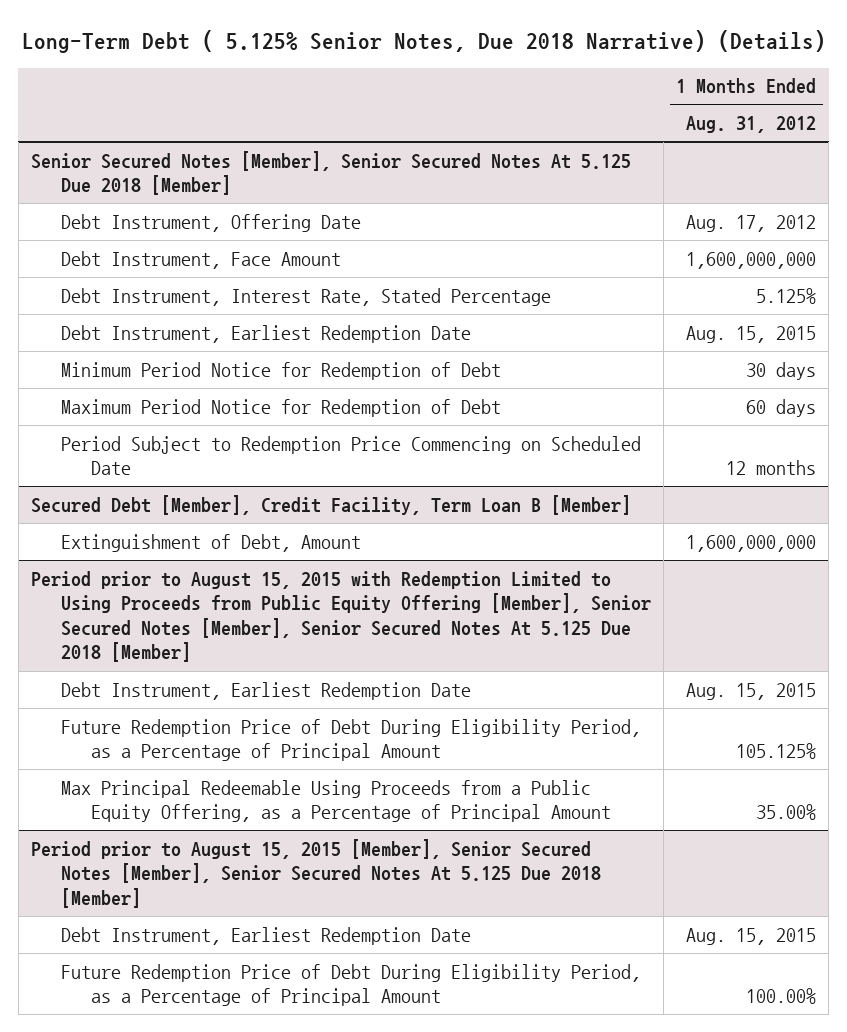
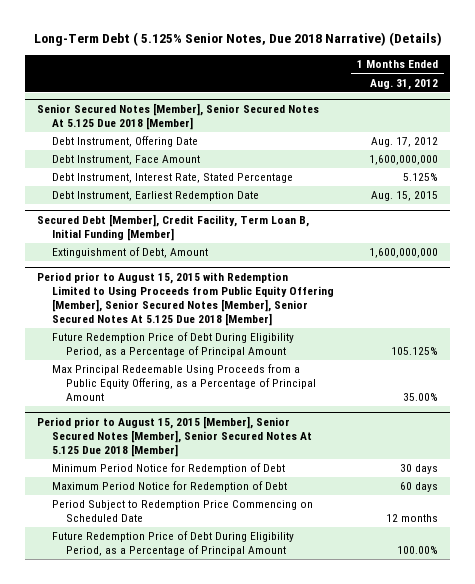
@ Senior Secured Notes [Member], Senior Secured Notes At 5.125 Due 2018 [Member]
- Minimum Period Notice for Redemption of Debt | 30 days
- Maximum Period Notice for Redemption of Debt | 60 days
- Period Subject to Redemption Price Commencing on Scheduled Date | 12 months
- Secured Debt [Member], Credit Facility, Term Loan B [Member]
+ Secured Debt [Member], Credit Facility, Term Loan B, Initial Funding [Member]
@ Period prior to August 15, 2015 with Redemption Limited to Using Proceeds from Public Equity Offering [Member], Senior Secured Notes [Member], Senior Secured Notes At 5.125 Due 2018 [Member]
- Debt Instrument, Earliest Redemption Date | Aug. 15, 2015
@ Period prior to August 15, 2015 [Member], Senior Secured Notes [Member], Senior Secured Notes At 5.125 Due 2018 [Member]
- Debt Instrument, Earliest Redemption Date | Aug. 15, 2015
+ Minimum Period Notice for Redemption of Debt | 30 days
+ Maximum Period Notice for Redemption of Debt | 60 days
+ Period Subject to Redemption Price Commencing on Scheduled Date | 12 months

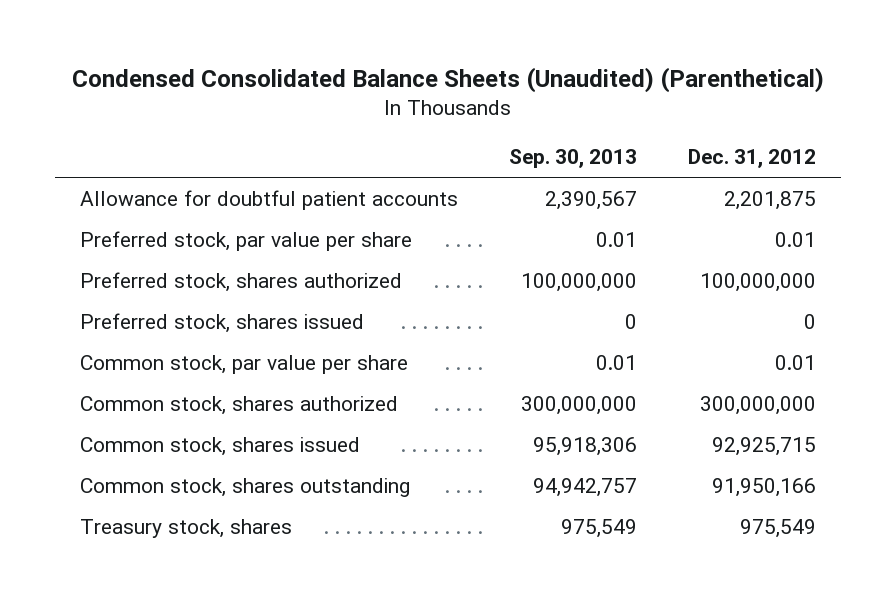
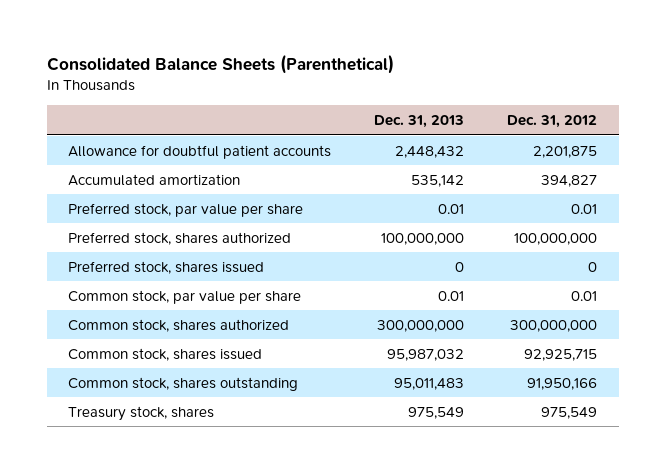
- Condensed Consolidated Balance Sheets (Unaudited) (Parenthetical)
+ Consolidated Balance Sheets (Parenthetical)
- | Sep. 30, 2013 | Dec. 31, 2012
+ | Dec. 31, 2013 | Dec. 31, 2012
+ Accumulated amortization | 535,142 | 394,827

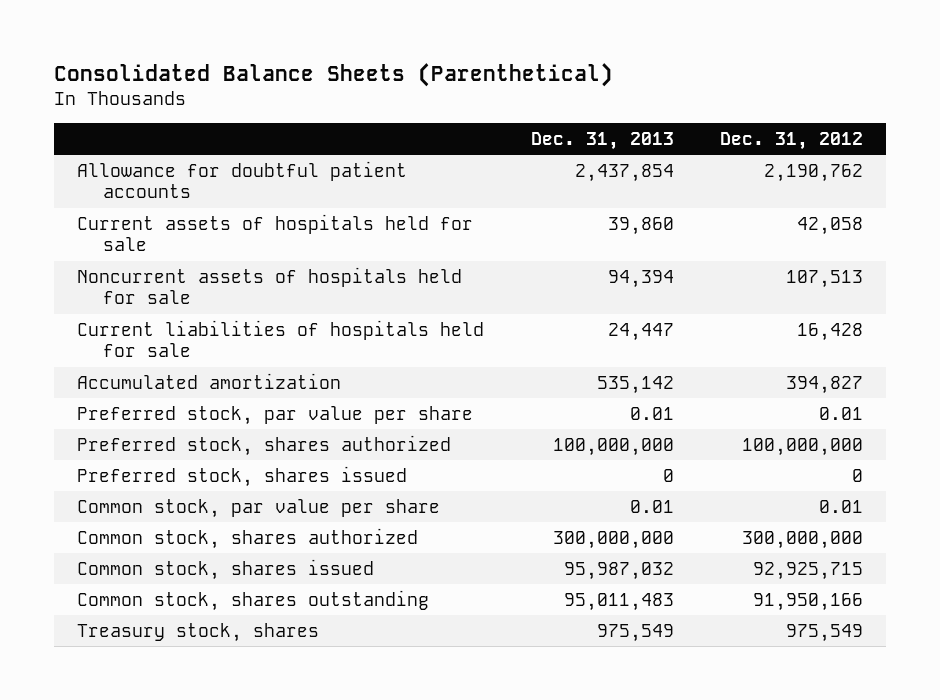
- Allowance for doubtful patient accounts | 2,448,432 | 2,201,875
+ Allowance for doubtful patient accounts | 2,437,854 | 2,190,762
+ Current assets of hospitals held for sale | 39,860 | 42,058
+ Noncurrent assets of hospitals held for sale | 94,394 | 107,513
+ Current liabilities of hospitals held for sale | 24,447 | 16,428

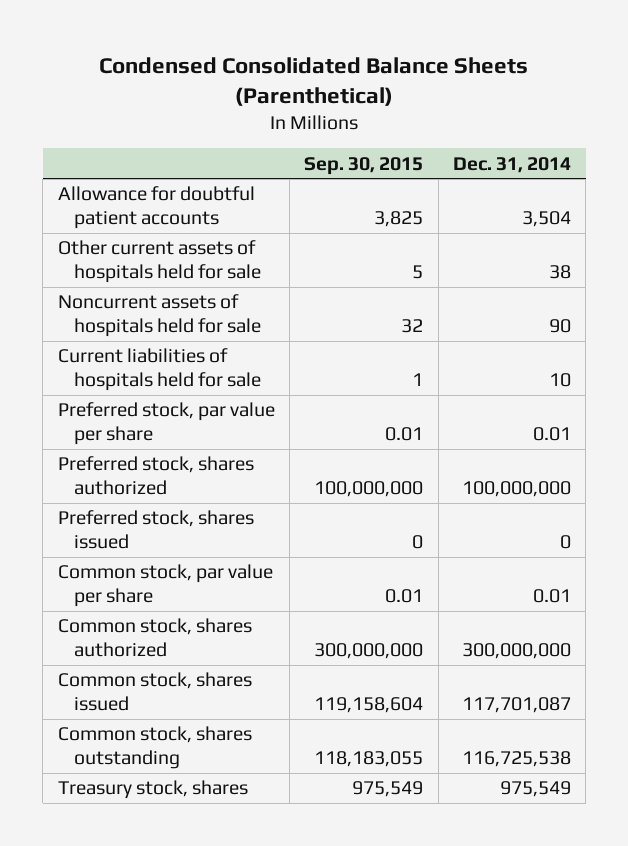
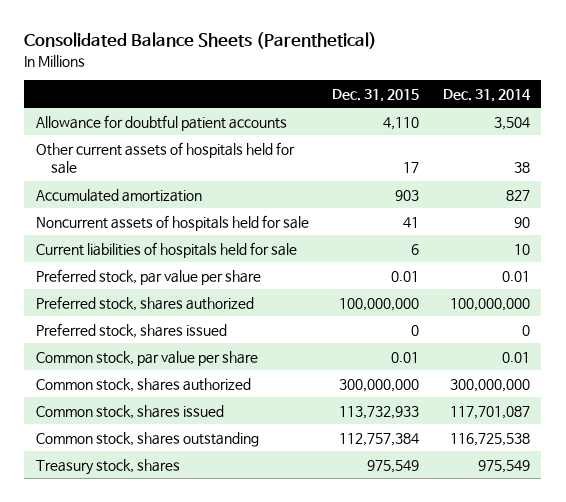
- Condensed Consolidated Balance Sheets (Parenthetical)
+ Consolidated Balance Sheets (Parenthetical)
- | Sep. 30, 2015 | Dec. 31, 2014
+ | Dec. 31, 2015 | Dec. 31, 2014
+ Accumulated amortization | 903 | 827

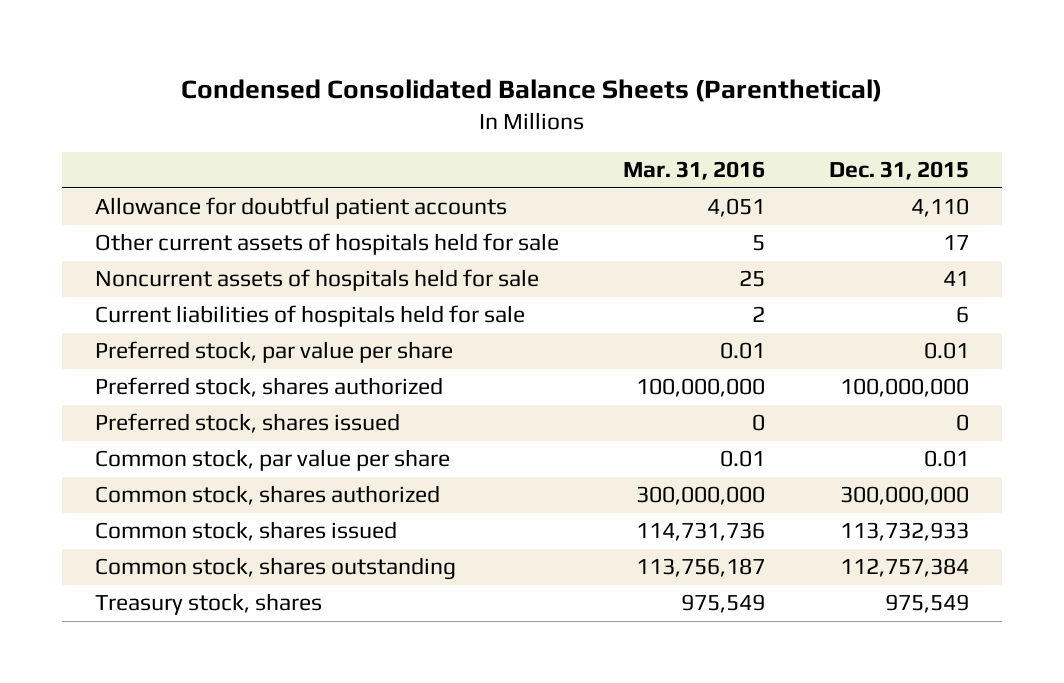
- Consolidated Balance Sheets (Parenthetical)
+ Condensed Consolidated Balance Sheets (Parenthetical)
- | Dec. 31, 2015 | Dec. 31, 2014
+ | Mar. 31, 2016 | Dec. 31, 2015
- Accumulated amortization | 903 | 827

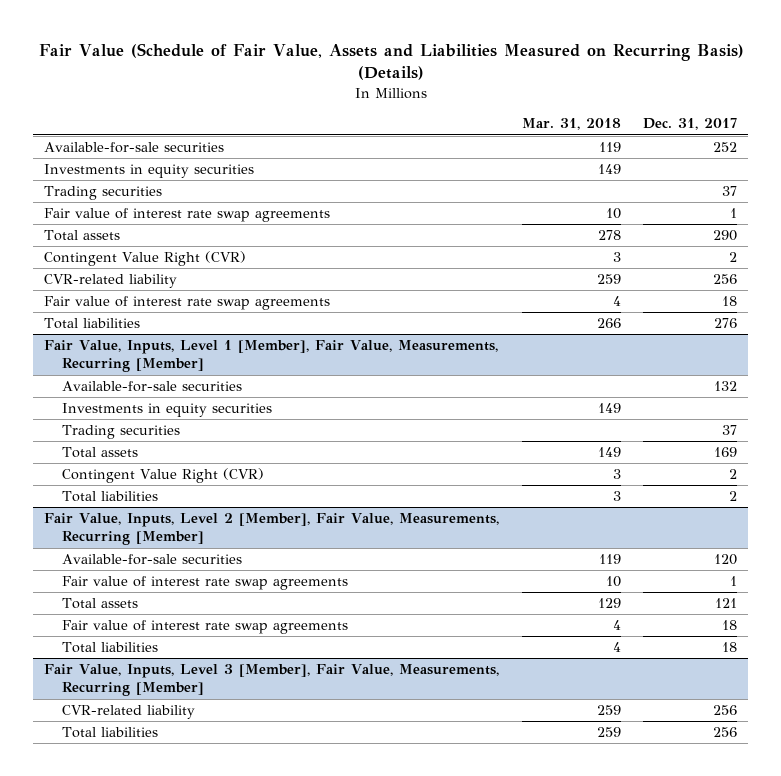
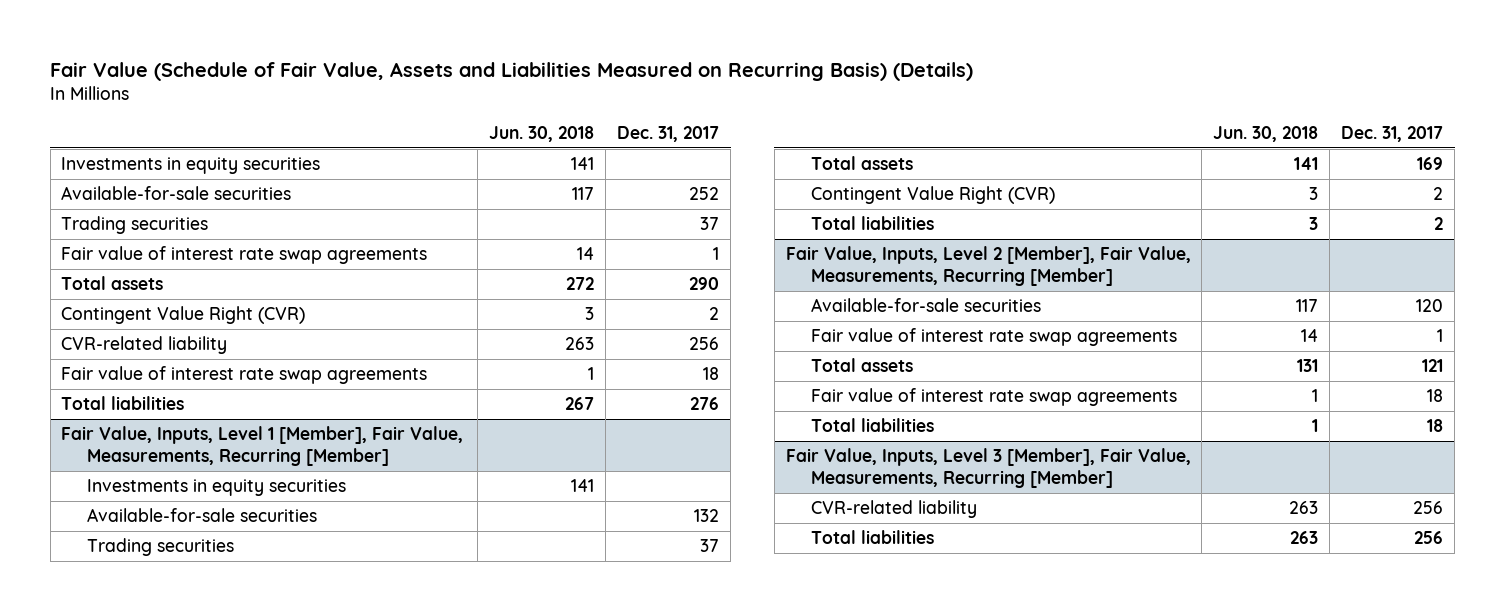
- | Mar. 31, 2018 | Dec. 31, 2017
+ | Jun. 30, 2018 | Dec. 31, 2017
moved down: Available-for-sale securities | 117 | 252
@ Fair Value, Inputs, Level 1 [Member], Fair Value, Measurements, Recurring [Member]
moved down: Available-for-sale securities | | 132

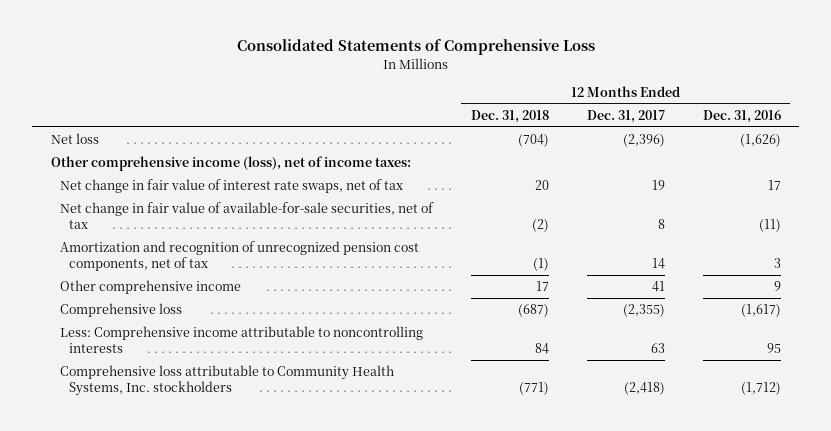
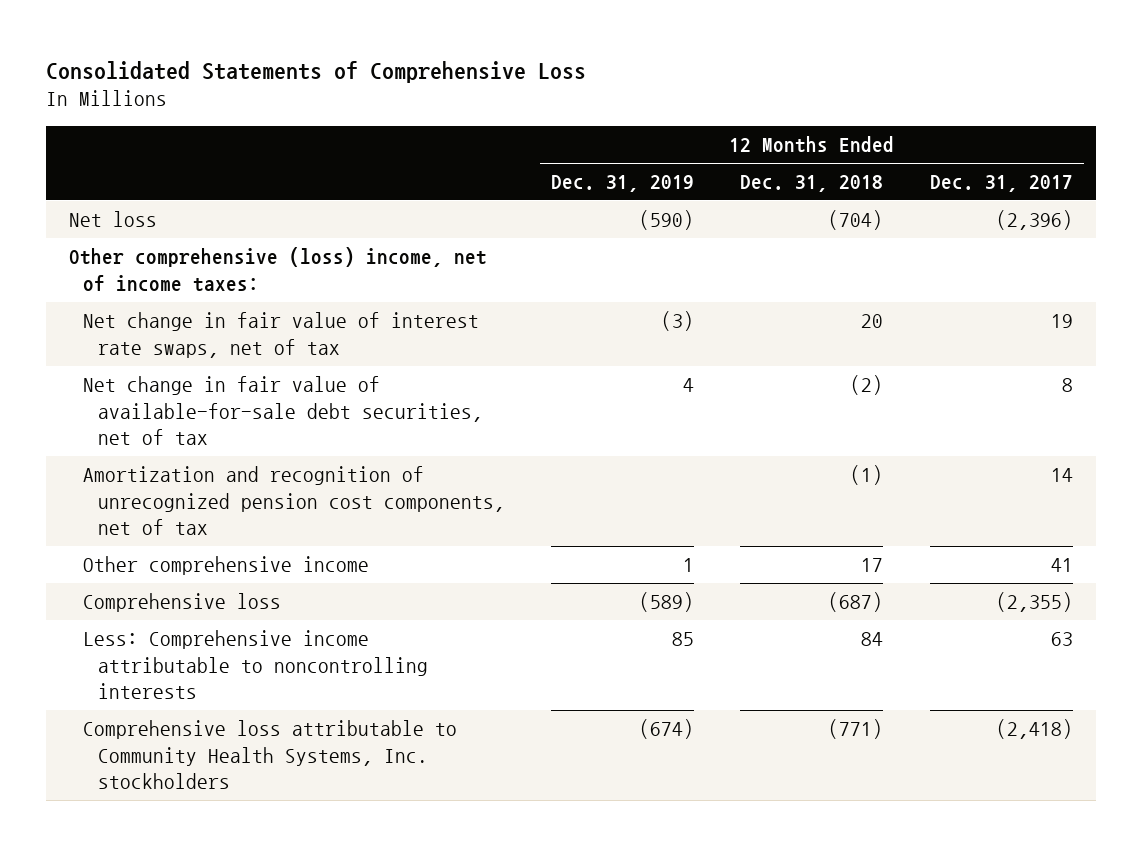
- | 12 Months Ended Dec. 31, 2018 | 12 Months Ended Dec. 31, 2017 | 12 Months Ended Dec. 31, 2016
+ | 12 Months Ended Dec. 31, 2019 | 12 Months Ended Dec. 31, 2018 | 12 Months Ended Dec. 31, 2017
- Other comprehensive income (loss), net of income taxes:
+ Other comprehensive (loss) income, net of income taxes:
- Net change in fair value of available-for-sale securities, net of tax | (2) | 8 | (11)
+ Net change in fair value of available-for-sale debt securities, net of tax | 4 | (2) | 8

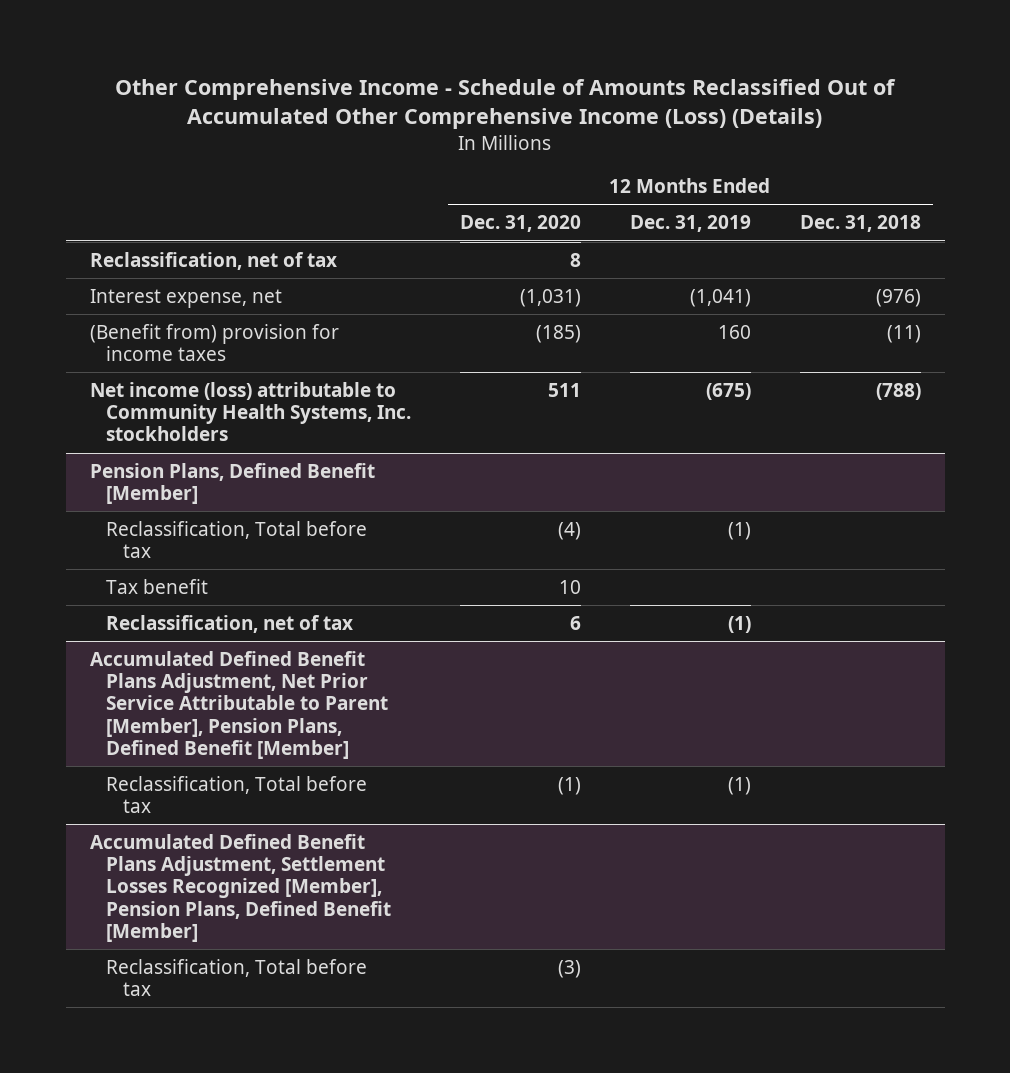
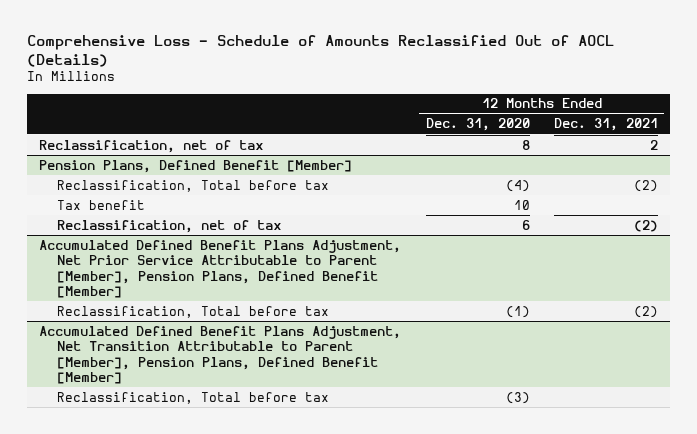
- Other Comprehensive Income - Schedule of Amounts Reclassified Out of Accumulated Other Comprehensive Income (Loss) (Details)
+ Comprehensive Loss - Schedule of Amounts Reclassified Out of AOCL (Details)
- | 12 Months Ended Dec. 31, 2020 | 12 Months Ended Dec. 31, 2019 | 12 Months Ended Dec. 31, 2018
+ | 12 Months Ended Dec. 31, 2020 | 12 Months Ended Dec. 31, 2021
- Interest expense, net | (1,031) | (1,041) | (976)
- (Benefit from) provision for income taxes | (185) | 160 | (11)
- Net income (loss) attributable to Community Health Systems, Inc. stockholders | 511 | (675) | (788)
- Accumulated Defined Benefit Plans Adjustment, Settlement Losses Recognized [Member], Pension Plans, Defined Benefit [Member]
+ Accumulated Defined Benefit Plans Adjustment, Net Transition Attributable to Parent [Member], Pension Plans, Defined Benefit [Member]

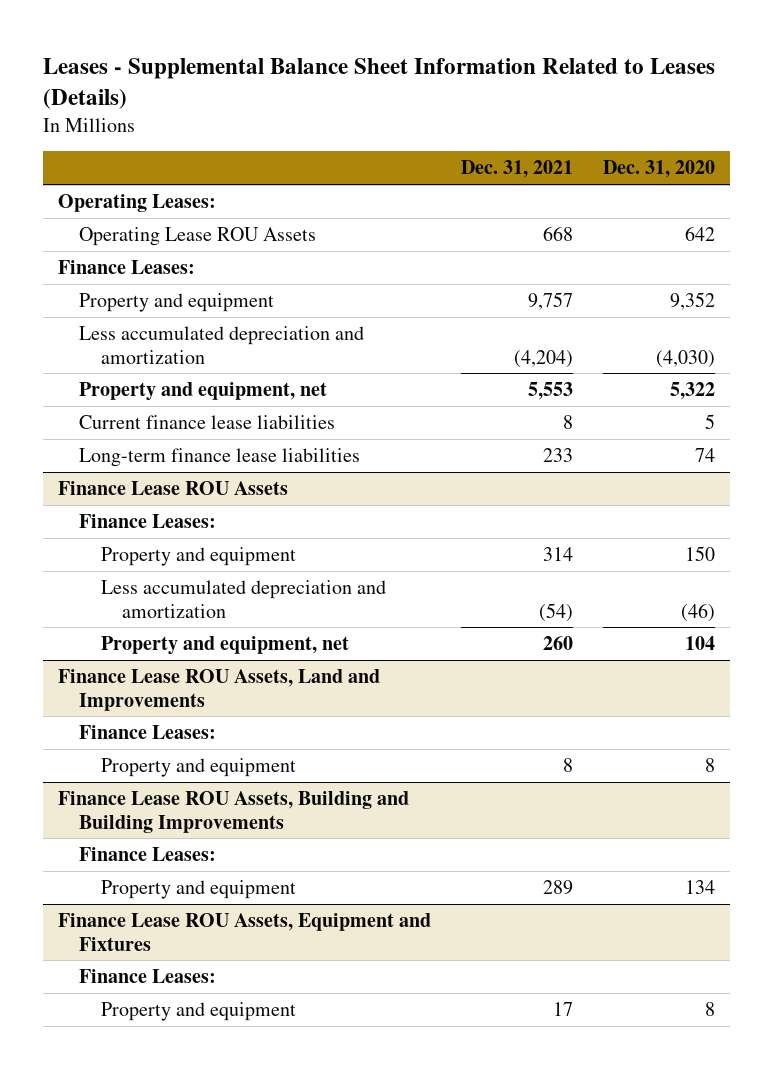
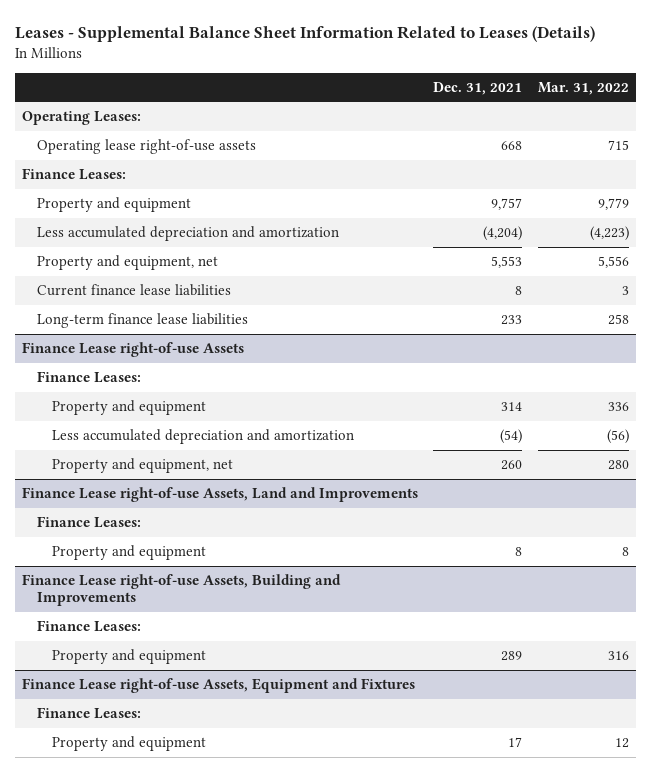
- | Dec. 31, 2021 | Dec. 31, 2020
+ | Dec. 31, 2021 | Mar. 31, 2022
- Operating Lease ROU Assets | 668 | 642
+ Operating lease right-of-use assets | 668 | 715
- Finance Lease ROU Assets
+ Finance Lease right-of-use Assets
- Finance Lease ROU Assets, Land and Improvements
+ Finance Lease right-of-use Assets, Land and Improvements
- Finance Lease ROU Assets, Building and Building Improvements
+ Finance Lease right-of-use Assets, Building and Improvements
- Finance Lease ROU Assets, Equipment and Fixtures
+ Finance Lease right-of-use Assets, Equipment and Fixtures

